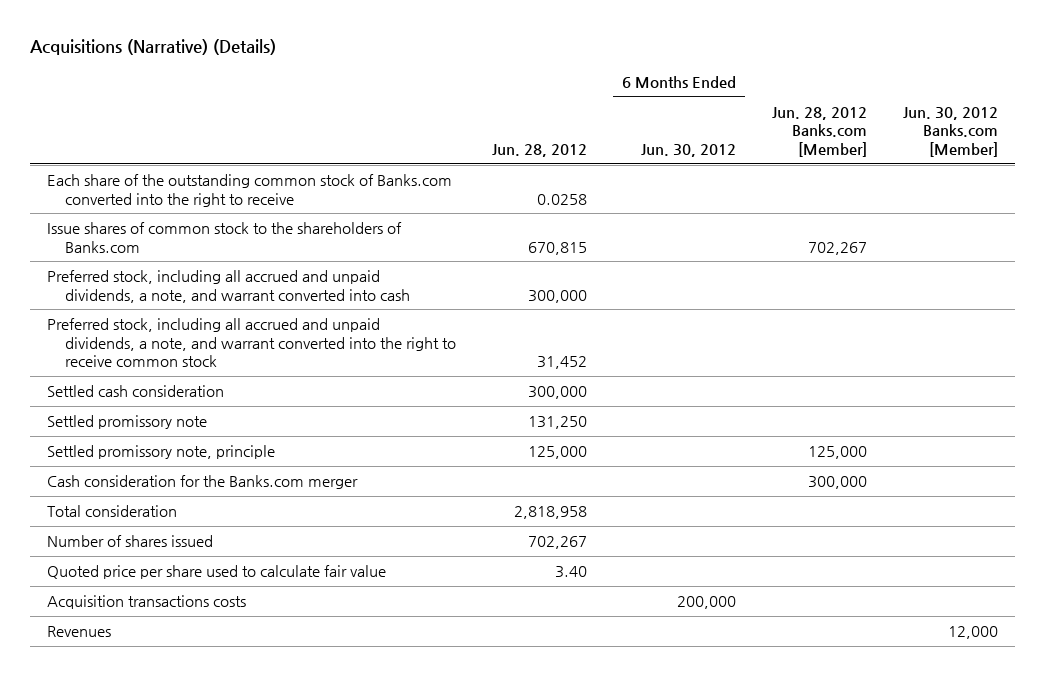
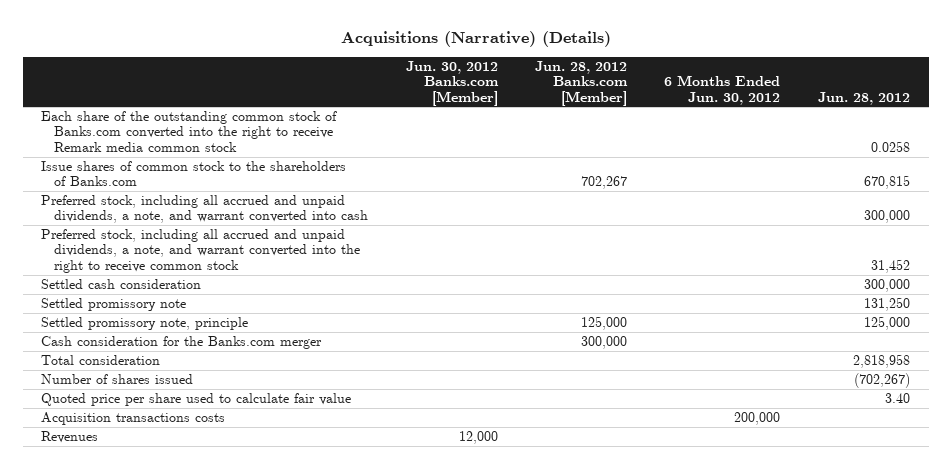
- | Jun. 28, 2012 | 6 Months Ended Jun. 30, 2012 | Jun. 28, 2012 Banks.com [Member] | Jun. 30, 2012 Banks.com [Member]
+ | Jun. 30, 2012 Banks.com [Member] | Jun. 28, 2012 Banks.com [Member] | 6 Months Ended Jun. 30, 2012 | Jun. 28, 2012
- Each share of the outstanding common stock of Banks.com converted into the right to receive | 0.0258 | | |
+ Each share of the outstanding common stock of Banks.com converted into the right to receive Remark media common stock | | | | 0.0258
- Number of shares issued | 702,267 | | |
+ Number of shares issued | | | | (702,267)

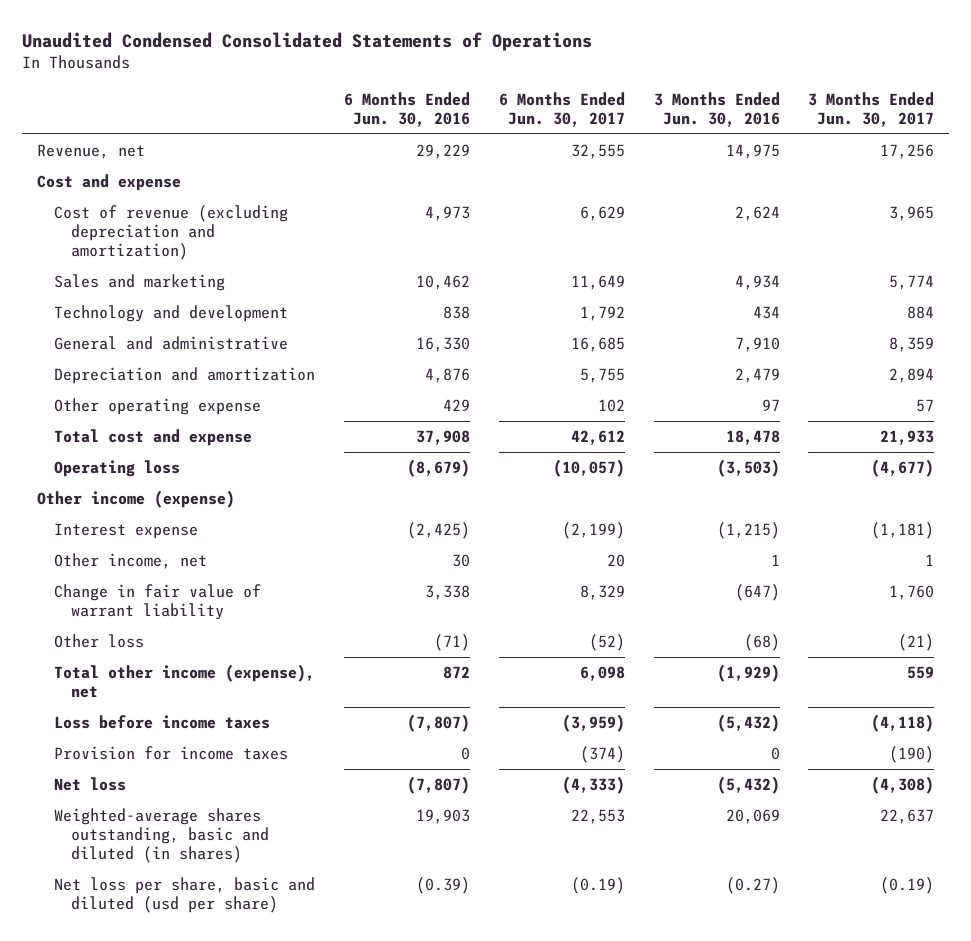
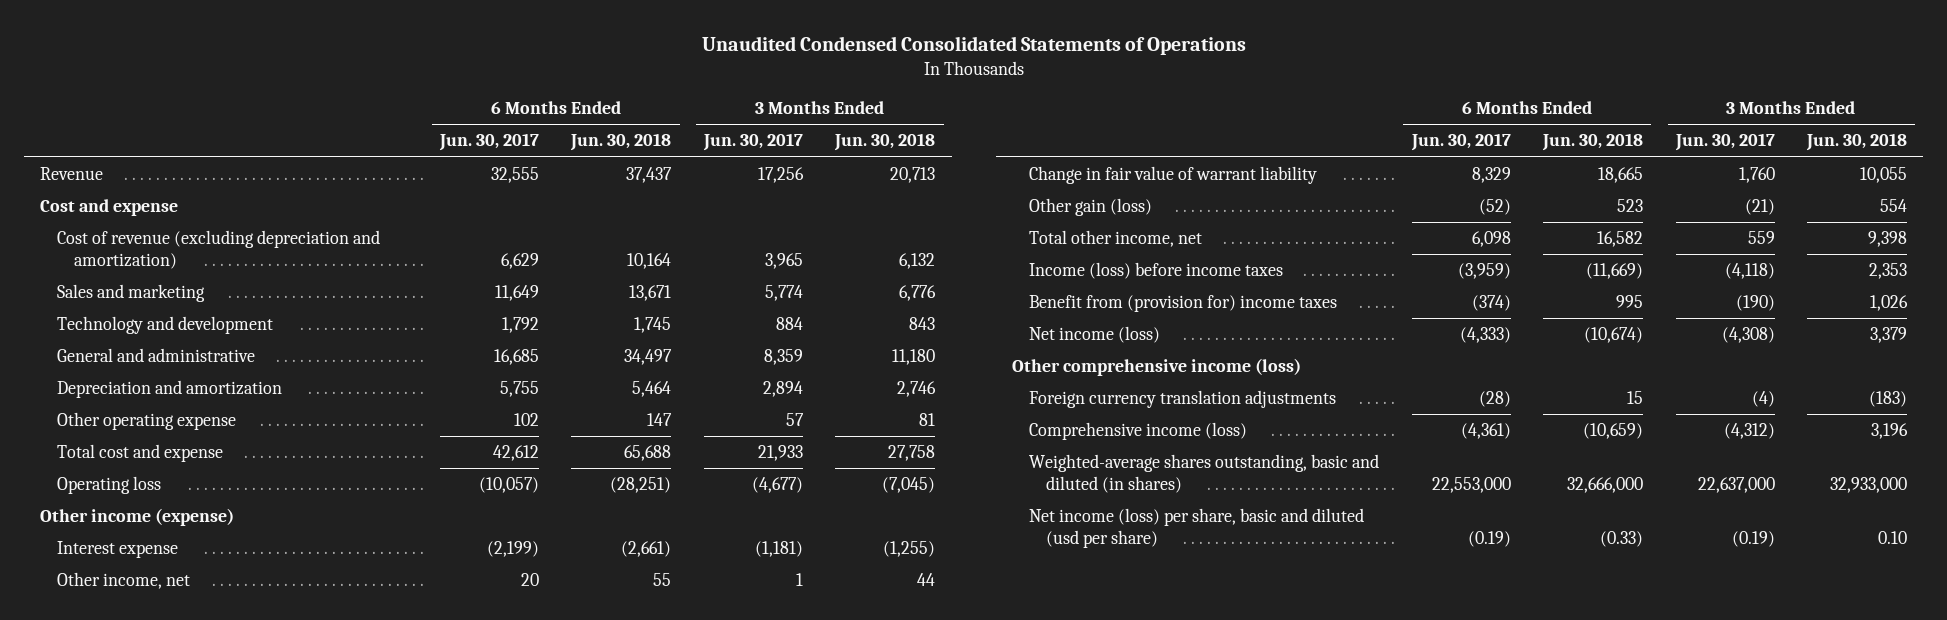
- | 6 Months Ended Jun. 30, 2016 | 6 Months Ended Jun. 30, 2017 | 3 Months Ended Jun. 30, 2016 | 3 Months Ended Jun. 30, 2017
+ | 6 Months Ended Jun. 30, 2017 | 6 Months Ended Jun. 30, 2018 | 3 Months Ended Jun. 30, 2017 | 3 Months Ended Jun. 30, 2018
- Revenue, net | 29,229 | 32,555 | 14,975 | 17,256
+ Revenue | 32,555 | 37,437 | 17,256 | 20,713
- Other loss | (71) | (52) | (68) | (21)
- Total other income (expense), net | 872 | 6,098 | (1,929) | 559
- Loss before income taxes | (7,807) | (3,959) | (5,432) | (4,118)
- Provision for income taxes | 0 | (374) | 0 | (190)
- Net loss | (7,807) | (4,333) | (5,432) | (4,308)
- Weighted-average shares outstanding, basic and diluted (in shares) | 19,903 | 22,553 | 20,069 | 22,637
- Net loss per share, basic and diluted (usd per share) | (0.39) | (0.19) | (0.27) | (0.19)
+ Other gain (loss) | (52) | 523 | (21) | 554
+ Total other income, net | 6,098 | 16,582 | 559 | 9,398
+ Income (loss) before income taxes | (3,959) | (11,669) | (4,118) | 2,353
+ Benefit from (provision for) income taxes | (374) | 995 | (190) | 1,026
+ Net income (loss) | (4,333) | (10,674) | (4,308) | 3,379
+ Other comprehensive income (loss)
+ Foreign currency translation adjustments | (28) | 15 | (4) | (183)
+ Comprehensive income (loss) | (4,361) | (10,659) | (4,312) | 3,196
+ Weighted-average shares outstanding, basic and diluted (in shares) | 22,553,000 | 32,666,000 | 22,637,000 | 32,933,000
+ Net income (loss) per share, basic and diluted (usd per share) | (0.19) | (0.33) | (0.19) | 0.10

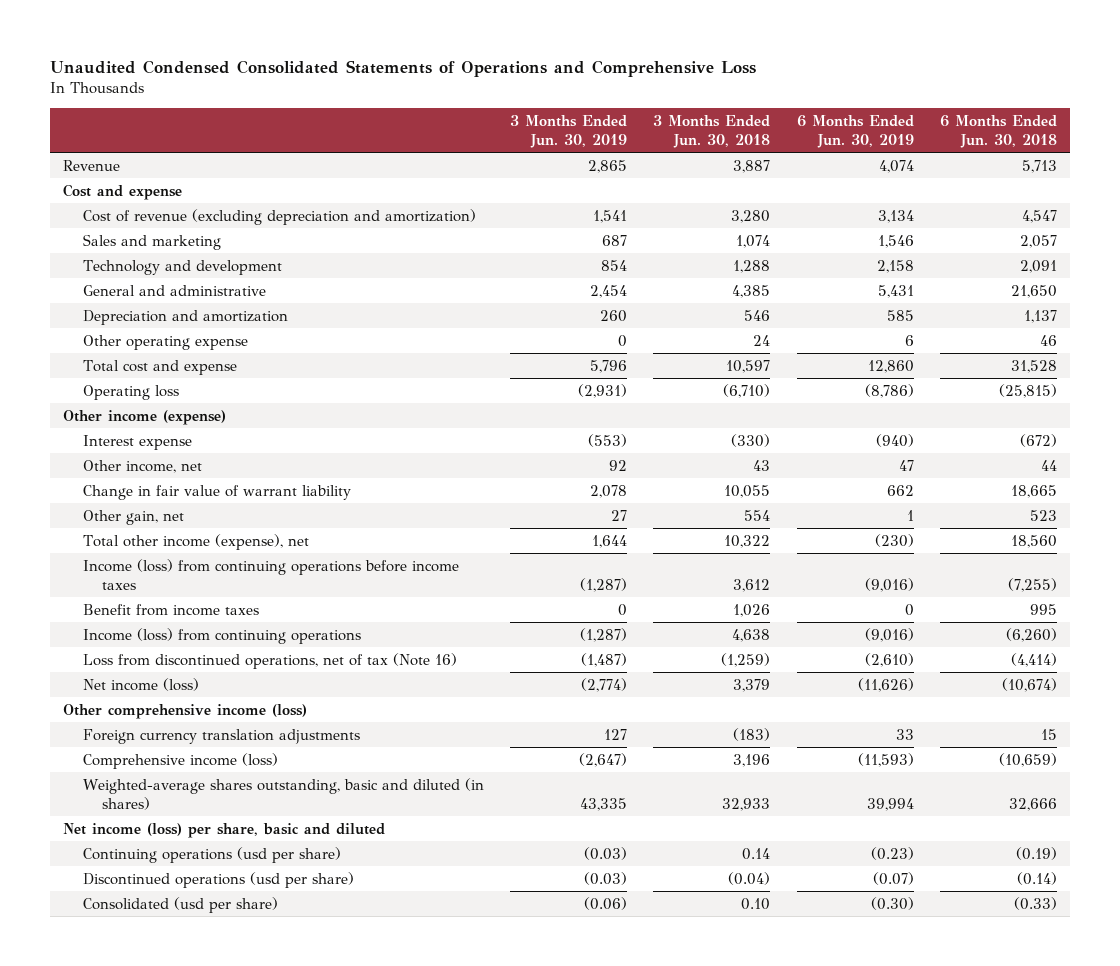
- Unaudited Condensed Consolidated Statements of Operations
+ Unaudited Condensed Consolidated Statements of Operations and Comprehensive Loss
- | 6 Months Ended Jun. 30, 2017 | 6 Months Ended Jun. 30, 2018 | 3 Months Ended Jun. 30, 2017 | 3 Months Ended Jun. 30, 2018
+ | 3 Months Ended Jun. 30, 2019 | 3 Months Ended Jun. 30, 2018 | 6 Months Ended Jun. 30, 2019 | 6 Months Ended Jun. 30, 2018
- Revenue | 32,555 | 37,437 | 17,256 | 20,713
+ Revenue | 2,865 | 3,887 | 4,074 | 5,713
- Cost of revenue (excluding depreciation and amortization) | 6,629 | 10,164 | 3,965 | 6,132
- Sales and marketing | 11,649 | 13,671 | 5,774 | 6,776
- Technology and development | 1,792 | 1,745 | 884 | 843
- General and administrative | 16,685 | 34,497 | 8,359 | 11,180
- Depreciation and amortization | 5,755 | 5,464 | 2,894 | 2,746
- Other operating expense | 102 | 147 | 57 | 81
- Total cost and expense | 42,612 | 65,688 | 21,933 | 27,758
- Operating loss | (10,057) | (28,251) | (4,677) | (7,045)
+ Cost of revenue (excluding depreciation and amortization) | 1,541 | 3,280 | 3,134 | 4,547
+ Sales and marketing | 687 | 1,074 | 1,546 | 2,057
+ Technology and development | 854 | 1,288 | 2,158 | 2,091
+ General and administrative | 2,454 | 4,385 | 5,431 | 21,650
+ Depreciation and amortization | 260 | 546 | 585 | 1,137
+ Other operating expense | 0 | 24 | 6 | 46
+ Total cost and expense | 5,796 | 10,597 | 12,860 | 31,528
+ Operating loss | (2,931) | (6,710) | (8,786) | (25,815)
- Interest expense | (2,199) | (2,661) | (1,181) | (1,255)
- Other income, net | 20 | 55 | 1 | 44
+ Interest expense | (553) | (330) | (940) | (672)
+ Other income, net | 92 | 43 | 47 | 44
- Other gain (loss) | (52) | 523 | (21) | 554
- Total other income, net | 6,098 | 16,582 | 559 | 9,398
- Income (loss) before income taxes | (3,959) | (11,669) | (4,118) | 2,353
- Benefit from (provision for) income taxes | (374) | 995 | (190) | 1,026
+ Other gain, net | 27 | 554 | 1 | 523
+ Total other income (expense), net | 1,644 | 10,322 | (230) | 18,560
+ Income (loss) from continuing operations before income taxes | (1,287) | 3,612 | (9,016) | (7,255)
+ Benefit from income taxes | 0 | 1,026 | 0 | 995
+ Income (loss) from continuing operations | (1,287) | 4,638 | (9,016) | (6,260)
+ Loss from discontinued operations, net of tax (Note 16) | (1,487) | (1,259) | (2,610) | (4,414)
- Weighted-average shares outstanding, basic and diluted (in shares) | 22,553,000 | 32,666,000 | 22,637,000 | 32,933,000
- Net income (loss) per share, basic and diluted (usd per share) | (0.19) | (0.33) | (0.19) | 0.10
+ Weighted-average shares outstanding, basic and diluted (in shares) | 43,335 | 32,933 | 39,994 | 32,666
+ Net income (loss) per share, basic and diluted
+ Continuing operations (usd per share) | (0.03) | 0.14 | (0.23) | (0.19)
+ Discontinued operations (usd per share) | (0.03) | (0.04) | (0.07) | (0.14)
+ Consolidated (usd per share) | (0.06) | 0.10 | (0.30) | (0.33)

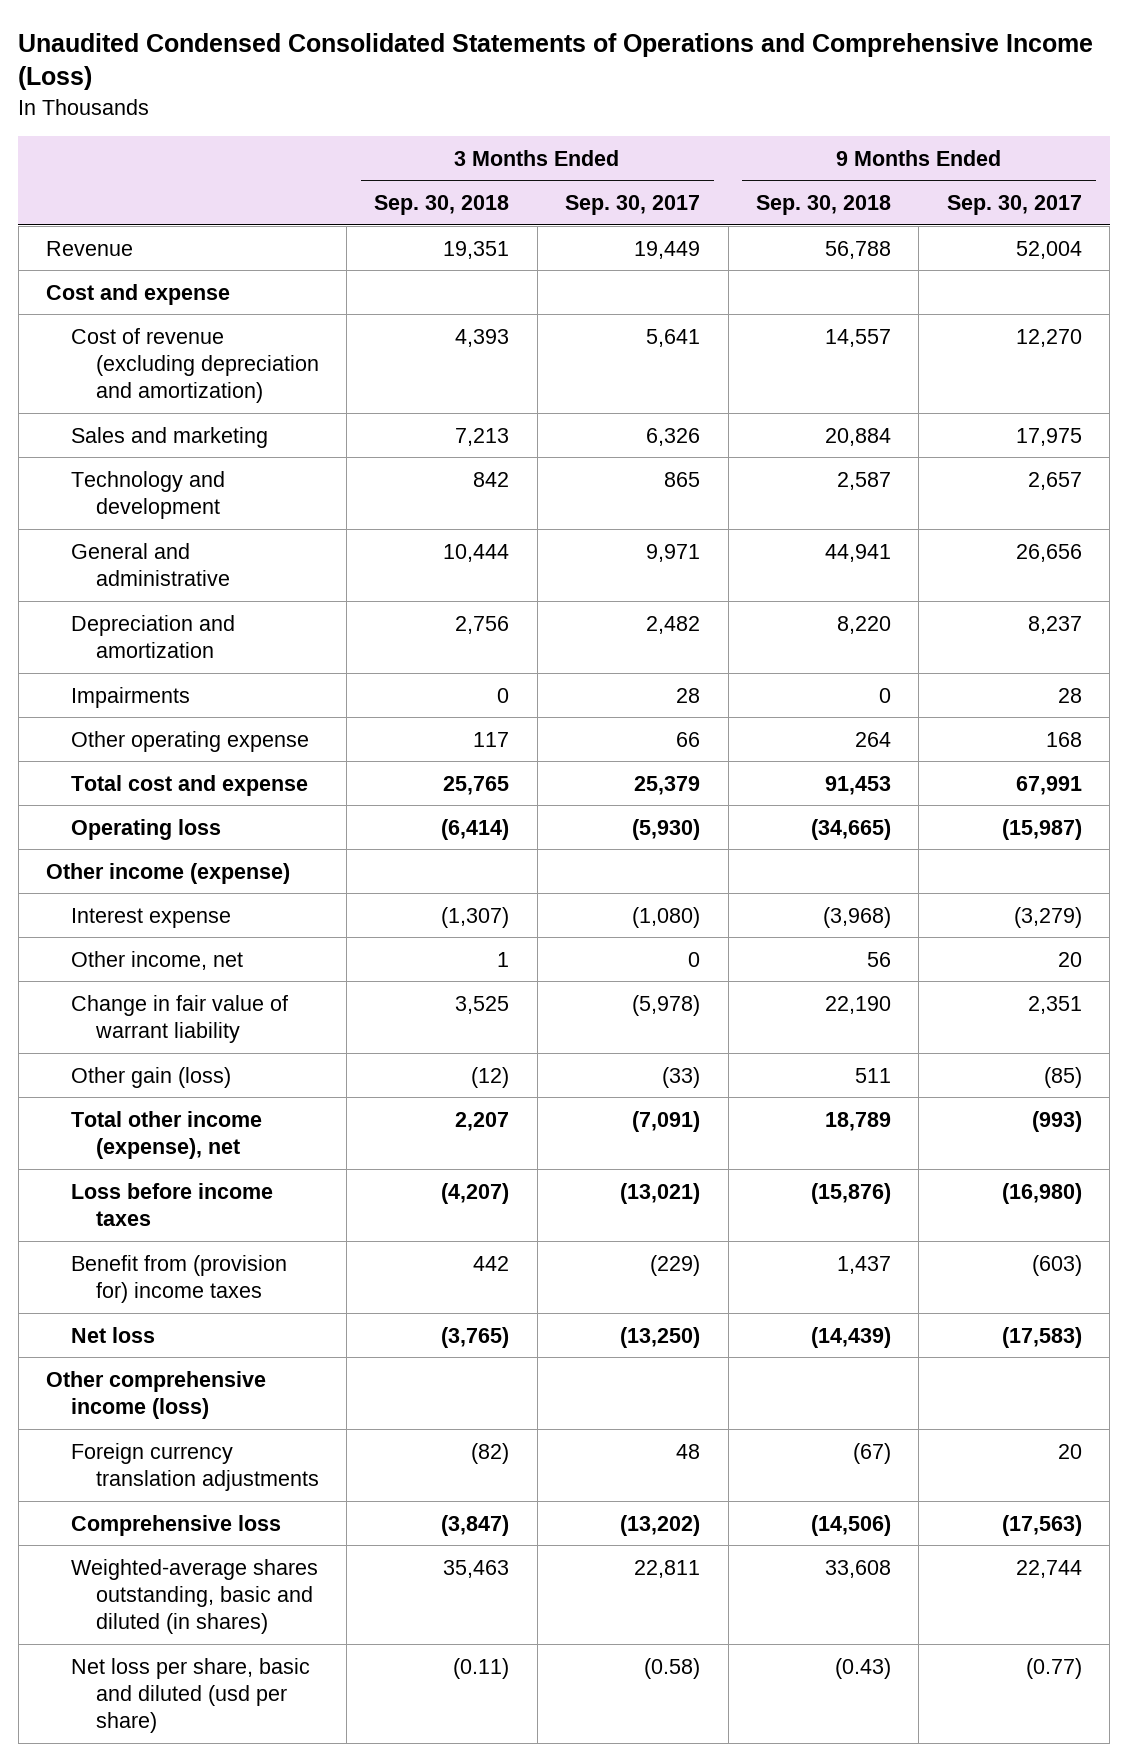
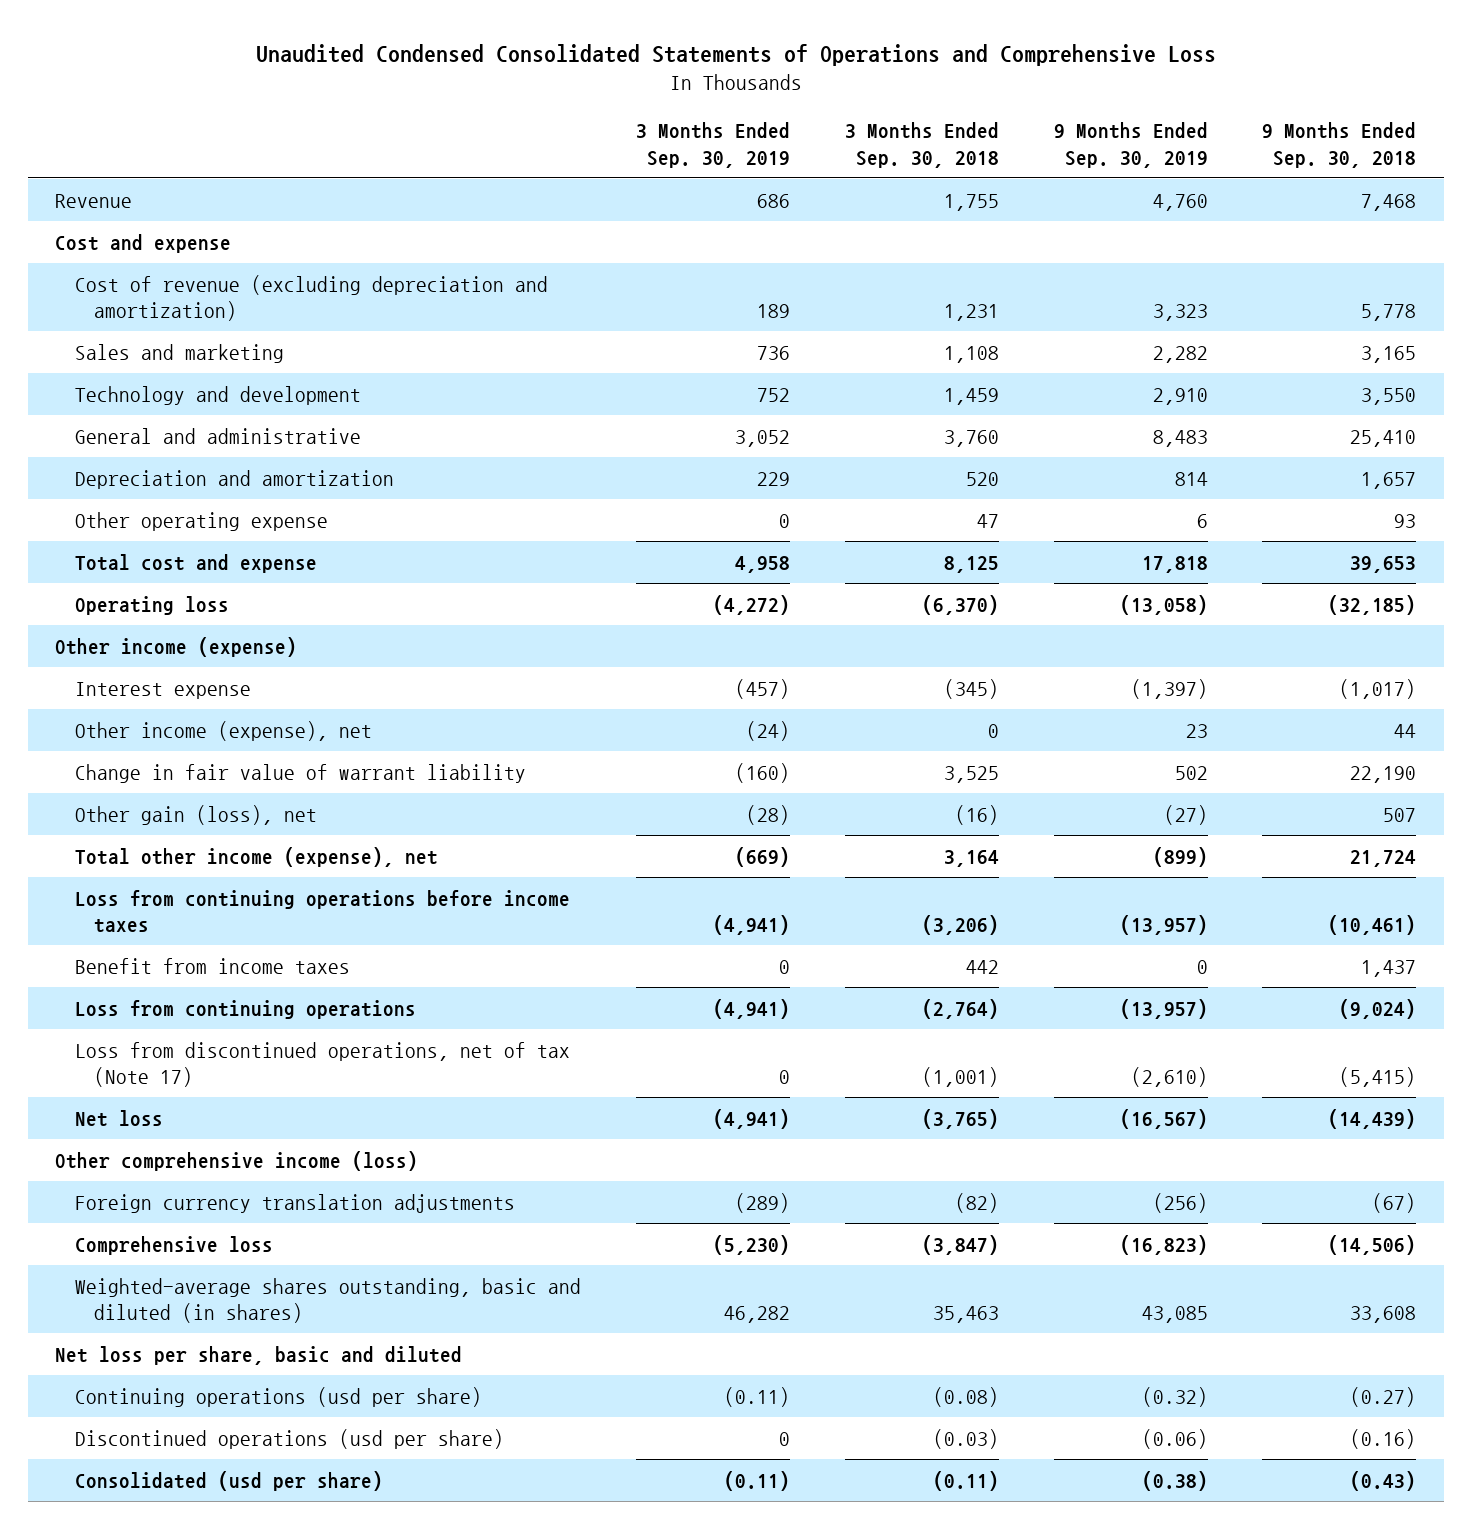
- Unaudited Condensed Consolidated Statements of Operations and Comprehensive Income (Loss)
+ Unaudited Condensed Consolidated Statements of Operations and Comprehensive Loss
- | 3 Months Ended Sep. 30, 2018 | 3 Months Ended Sep. 30, 2017 | 9 Months Ended Sep. 30, 2018 | 9 Months Ended Sep. 30, 2017
+ | 3 Months Ended Sep. 30, 2019 | 3 Months Ended Sep. 30, 2018 | 9 Months Ended Sep. 30, 2019 | 9 Months Ended Sep. 30, 2018
- Revenue | 19,351 | 19,449 | 56,788 | 52,004
+ Revenue | 686 | 1,755 | 4,760 | 7,468
- Cost of revenue (excluding depreciation and amortization) | 4,393 | 5,641 | 14,557 | 12,270
- Sales and marketing | 7,213 | 6,326 | 20,884 | 17,975
- Technology and development | 842 | 865 | 2,587 | 2,657
- General and administrative | 10,444 | 9,971 | 44,941 | 26,656
- Depreciation and amortization | 2,756 | 2,482 | 8,220 | 8,237
- Impairments | 0 | 28 | 0 | 28
- Other operating expense | 117 | 66 | 264 | 168
- Total cost and expense | 25,765 | 25,379 | 91,453 | 67,991
- Operating loss | (6,414) | (5,930) | (34,665) | (15,987)
+ Cost of revenue (excluding depreciation and amortization) | 189 | 1,231 | 3,323 | 5,778
+ Sales and marketing | 736 | 1,108 | 2,282 | 3,165
+ Technology and development | 752 | 1,459 | 2,910 | 3,550
+ General and administrative | 3,052 | 3,760 | 8,483 | 25,410
+ Depreciation and amortization | 229 | 520 | 814 | 1,657
+ Other operating expense | 0 | 47 | 6 | 93
+ Total cost and expense | 4,958 | 8,125 | 17,818 | 39,653
+ Operating loss | (4,272) | (6,370) | (13,058) | (32,185)
- Interest expense | (1,307) | (1,080) | (3,968) | (3,279)
- Other income, net | 1 | 0 | 56 | 20
+ Interest expense | (457) | (345) | (1,397) | (1,017)
+ Other income (expense), net | (24) | 0 | 23 | 44
- Other gain (loss) | (12) | (33) | 511 | (85)
- Total other income (expense), net | 2,207 | (7,091) | 18,789 | (993)
- Loss before income taxes | (4,207) | (13,021) | (15,876) | (16,980)
- Benefit from (provision for) income taxes | 442 | (229) | 1,437 | (603)
+ Other gain (loss), net | (28) | (16) | (27) | 507
+ Total other income (expense), net | (669) | 3,164 | (899) | 21,724
+ Loss from continuing operations before income taxes | (4,941) | (3,206) | (13,957) | (10,461)
+ Benefit from income taxes | 0 | 442 | 0 | 1,437
+ Loss from continuing operations | (4,941) | (2,764) | (13,957) | (9,024)
+ Loss from discontinued operations, net of tax (Note 17) | 0 | (1,001) | (2,610) | (5,415)
- Net loss per share, basic and diluted (usd per share) | (0.11) | (0.58) | (0.43) | (0.77)
+ Net loss per share, basic and diluted
+ Continuing operations (usd per share) | (0.11) | (0.08) | (0.32) | (0.27)
+ Discontinued operations (usd per share) | 0 | (0.03) | (0.06) | (0.16)
+ Consolidated (usd per share) | (0.11) | (0.11) | (0.38) | (0.43)

